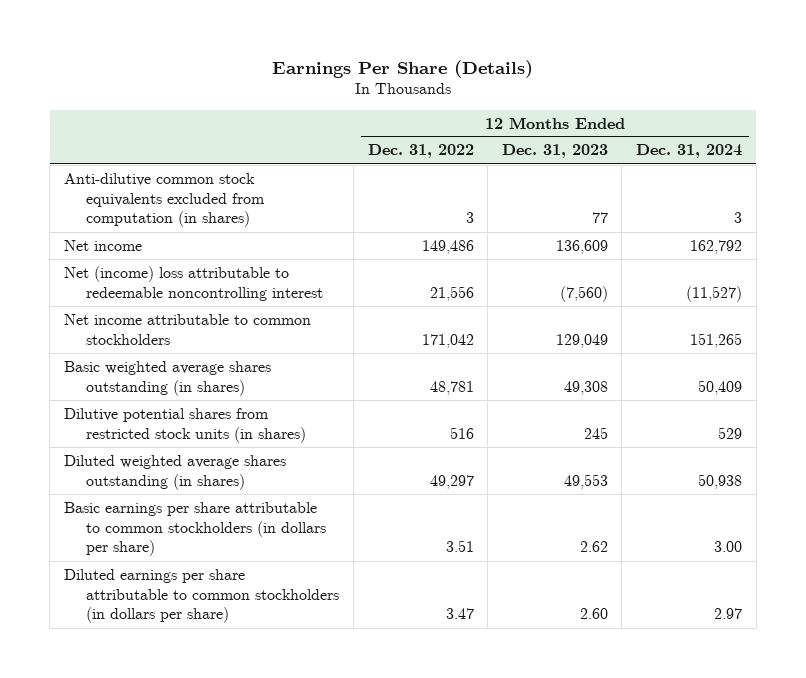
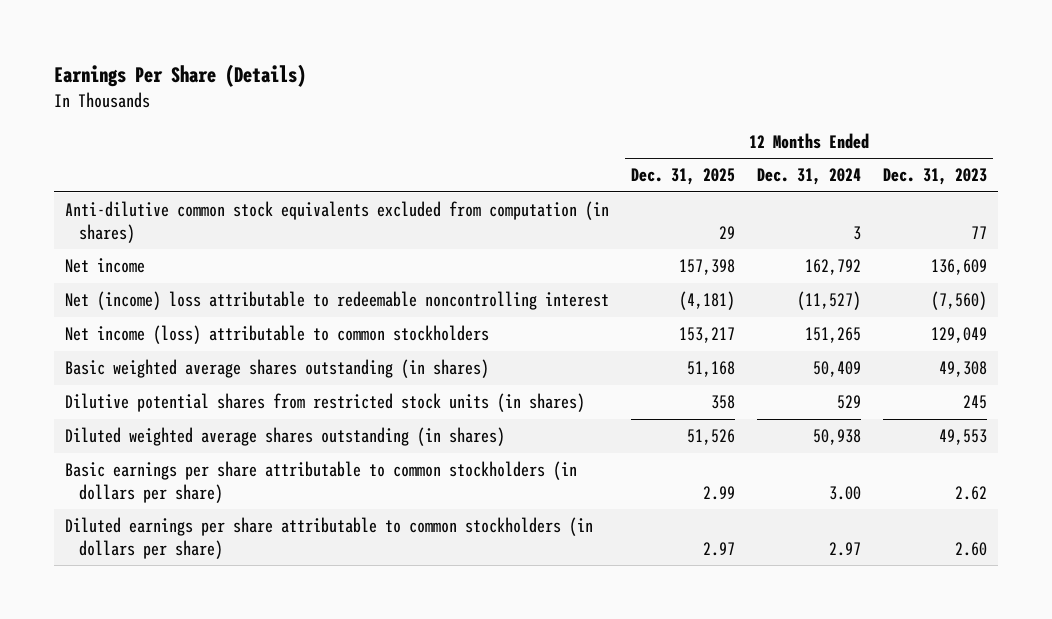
- | 12 Months Ended Dec. 31, 2022 | 12 Months Ended Dec. 31, 2023 | 12 Months Ended Dec. 31, 2024
+ | 12 Months Ended Dec. 31, 2025 | 12 Months Ended Dec. 31, 2024 | 12 Months Ended Dec. 31, 2023
- Net income attributable to common stockholders | 171,042 | 129,049 | 151,265
+ Net income (loss) attributable to common stockholders | 153,217 | 151,265 | 129,049

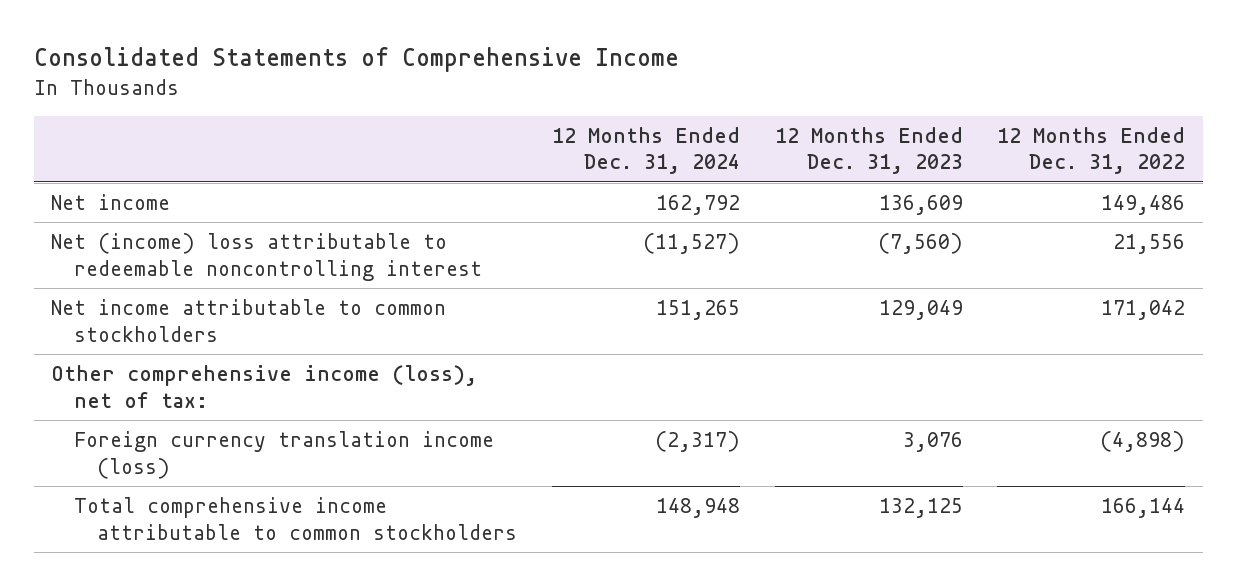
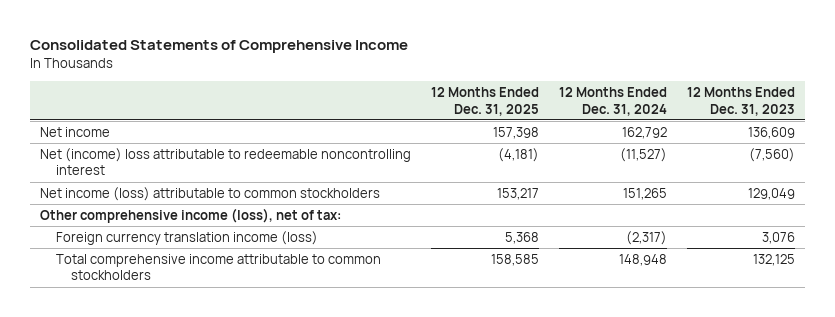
- | 12 Months Ended Dec. 31, 2024 | 12 Months Ended Dec. 31, 2023 | 12 Months Ended Dec. 31, 2022
+ | 12 Months Ended Dec. 31, 2025 | 12 Months Ended Dec. 31, 2024 | 12 Months Ended Dec. 31, 2023
- Net income attributable to common stockholders | 151,265 | 129,049 | 171,042
+ Net income (loss) attributable to common stockholders | 153,217 | 151,265 | 129,049

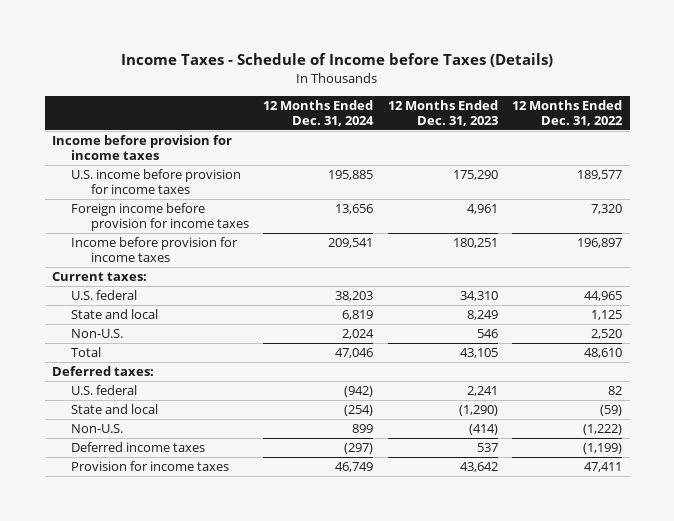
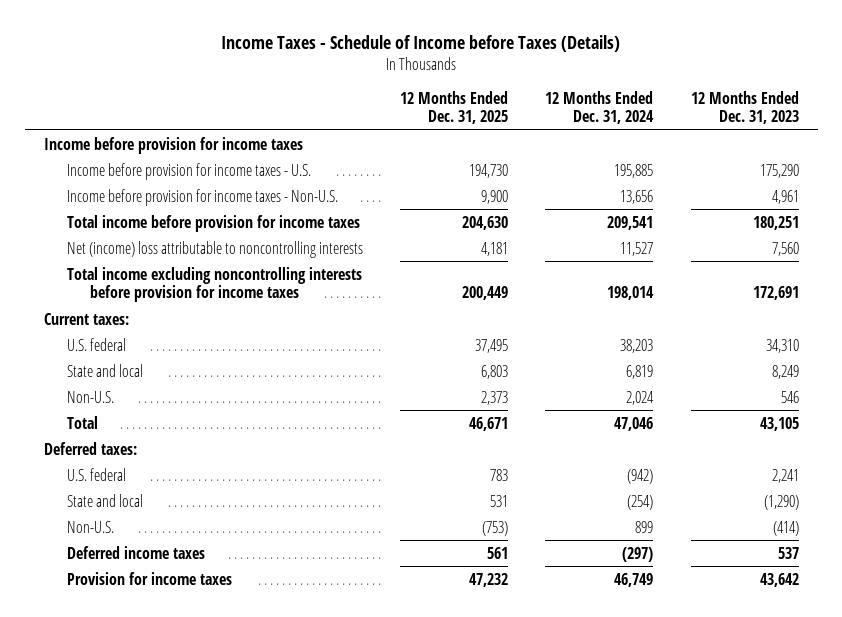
- | 12 Months Ended Dec. 31, 2024 | 12 Months Ended Dec. 31, 2023 | 12 Months Ended Dec. 31, 2022
+ | 12 Months Ended Dec. 31, 2025 | 12 Months Ended Dec. 31, 2024 | 12 Months Ended Dec. 31, 2023
- U.S. income before provision for income taxes | 195,885 | 175,290 | 189,577
- Foreign income before provision for income taxes | 13,656 | 4,961 | 7,320
- Income before provision for income taxes | 209,541 | 180,251 | 196,897
+ Income before provision for income taxes - U.S. | 194,730 | 195,885 | 175,290
+ Income before provision for income taxes - Non-U.S. | 9,900 | 13,656 | 4,961
+ Total income before provision for income taxes | 204,630 | 209,541 | 180,251
+ Net (income) loss attributable to noncontrolling interests | 4,181 | 11,527 | 7,560
+ Total income excluding noncontrolling interests before provision for income taxes | 200,449 | 198,014 | 172,691

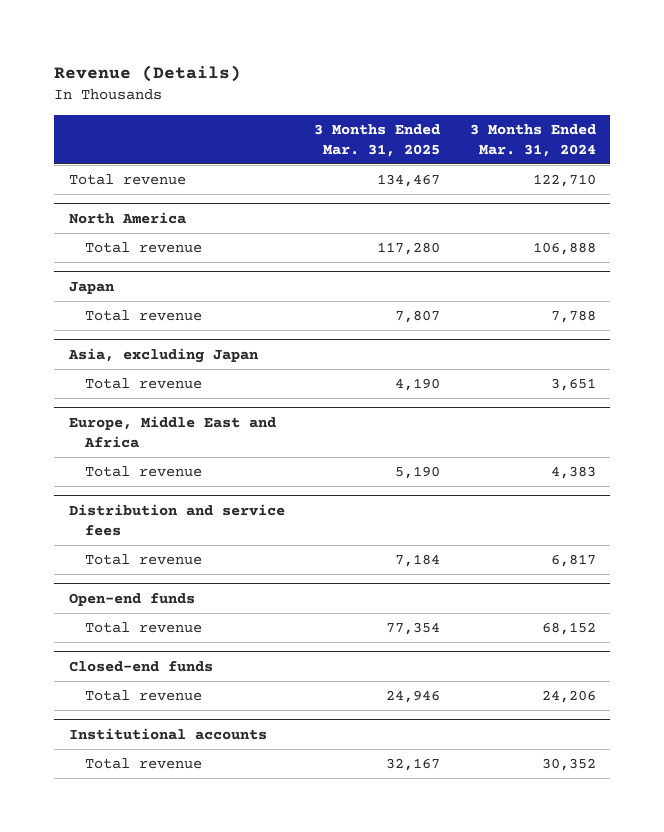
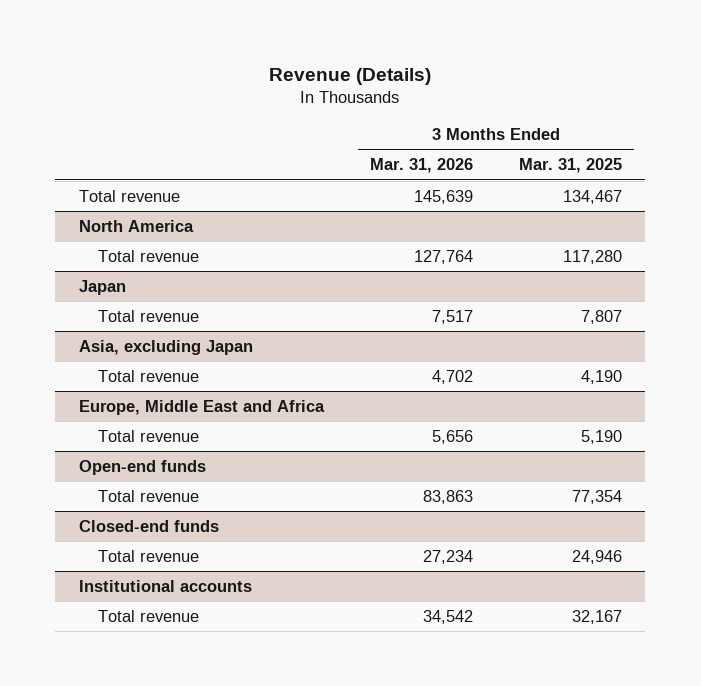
- | 3 Months Ended Mar. 31, 2025 | 3 Months Ended Mar. 31, 2024
+ | 3 Months Ended Mar. 31, 2026 | 3 Months Ended Mar. 31, 2025
- Distribution and service fees
- Total revenue | 7,184 | 6,817

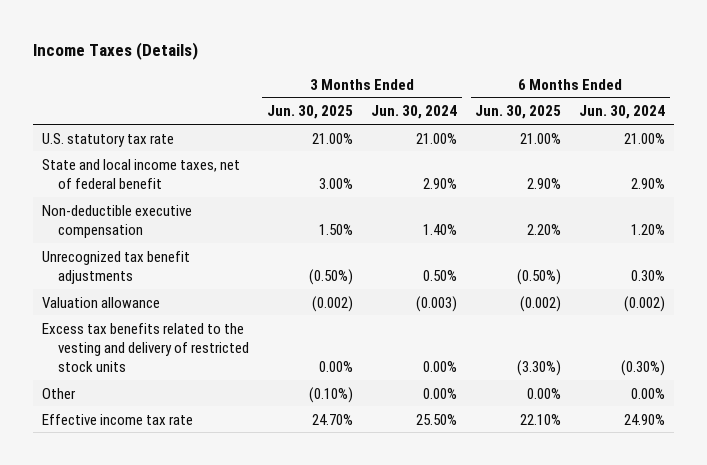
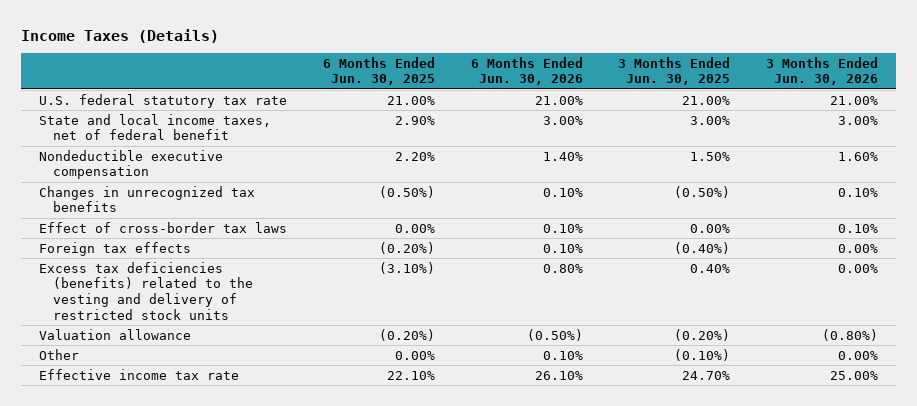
- | 3 Months Ended Jun. 30, 2025 | 3 Months Ended Jun. 30, 2024 | 6 Months Ended Jun. 30, 2025 | 6 Months Ended Jun. 30, 2024
+ | 6 Months Ended Jun. 30, 2025 | 6 Months Ended Jun. 30, 2026 | 3 Months Ended Jun. 30, 2025 | 3 Months Ended Jun. 30, 2026
- U.S. statutory tax rate | 21.00% | 21.00% | 21.00% | 21.00%
+ U.S. federal statutory tax rate | 21.00% | 21.00% | 21.00% | 21.00%
- Non-deductible executive compensation | 1.50% | 1.40% | 2.20% | 1.20%
- Unrecognized tax benefit adjustments | (0.50%) | 0.50% | (0.50%) | 0.30%
- Valuation allowance | (0.002) | (0.003) | (0.002) | (0.002)
- Excess tax benefits related to the vesting and delivery of restricted stock units | 0.00% | 0.00% | (3.30%) | (0.30%)
+ Nondeductible executive compensation | 2.20% | 1.40% | 1.50% | 1.60%
+ Changes in unrecognized tax benefits | (0.50%) | 0.10% | (0.50%) | 0.10%
+ Effect of cross-border tax laws | 0.00% | 0.10% | 0.00% | 0.10%
+ Foreign tax effects | (0.20%) | 0.10% | (0.40%) | 0.00%
+ Excess tax deficiencies (benefits) related to the vesting and delivery of restricted stock units | (3.10%) | 0.80% | 0.40% | 0.00%
+ Valuation allowance | (0.20%) | (0.50%) | (0.20%) | (0.80%)

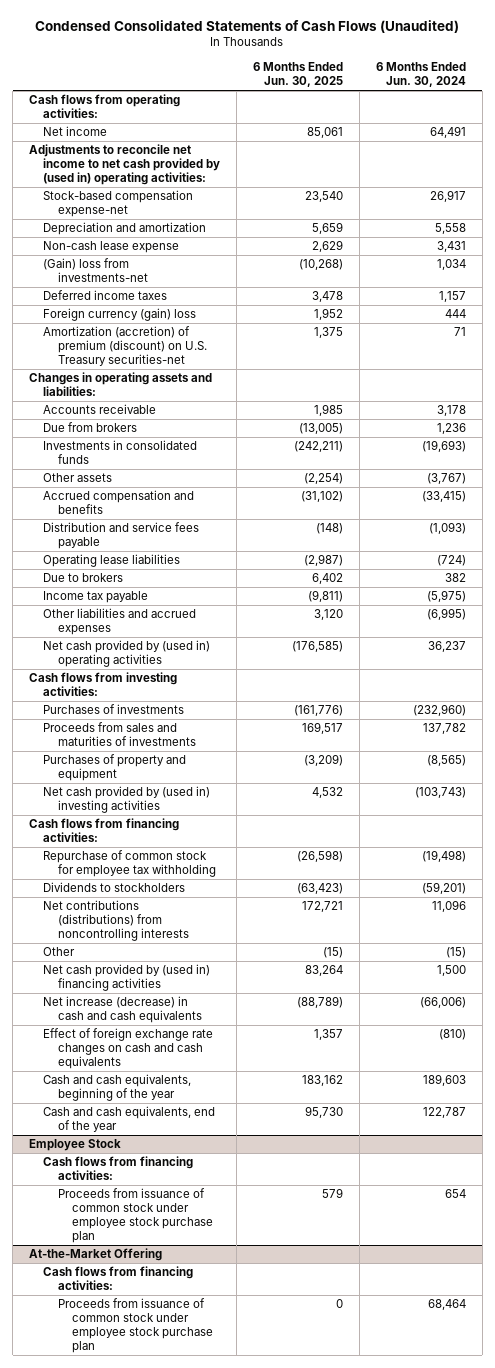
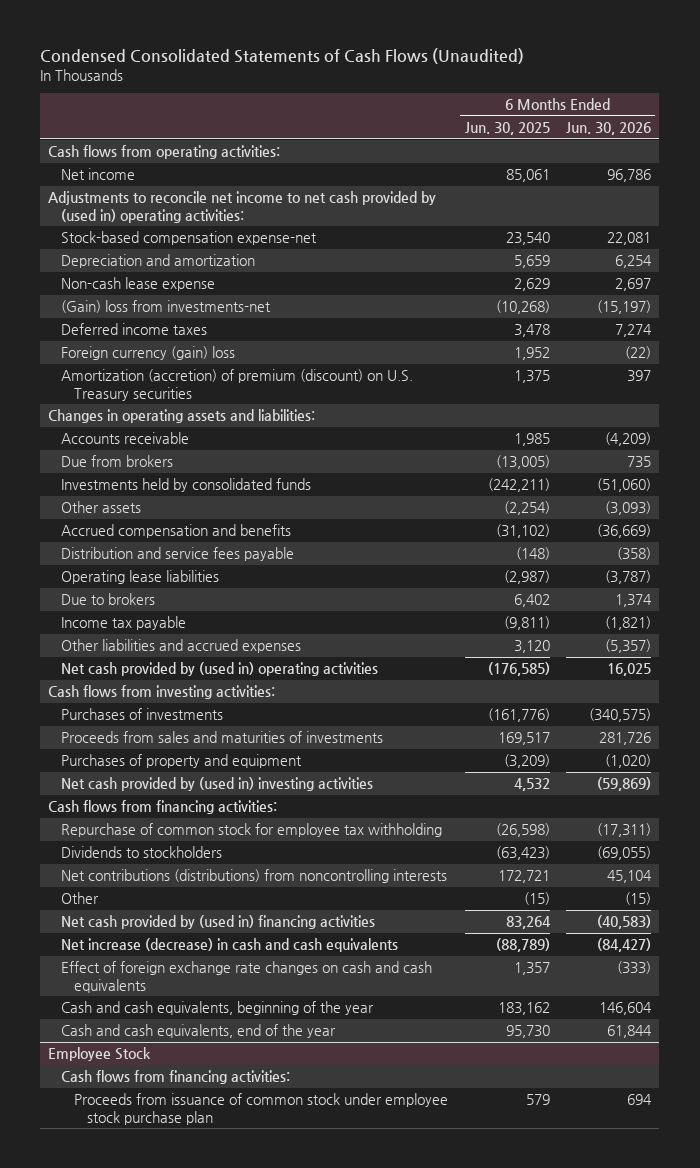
- | 6 Months Ended Jun. 30, 2025 | 6 Months Ended Jun. 30, 2024
+ | 6 Months Ended Jun. 30, 2025 | 6 Months Ended Jun. 30, 2026
- Amortization (accretion) of premium (discount) on U.S. Treasury securities-net | 1,375 | 71
+ Amortization (accretion) of premium (discount) on U.S. Treasury securities | 1,375 | 397
- Investments in consolidated funds | (242,211) | (19,693)
+ Investments held by consolidated funds | (242,211) | (51,060)
- At-the-Market Offering
- Cash flows from financing activities:
- Proceeds from issuance of common stock under employee stock purchase plan | 0 | 68,464

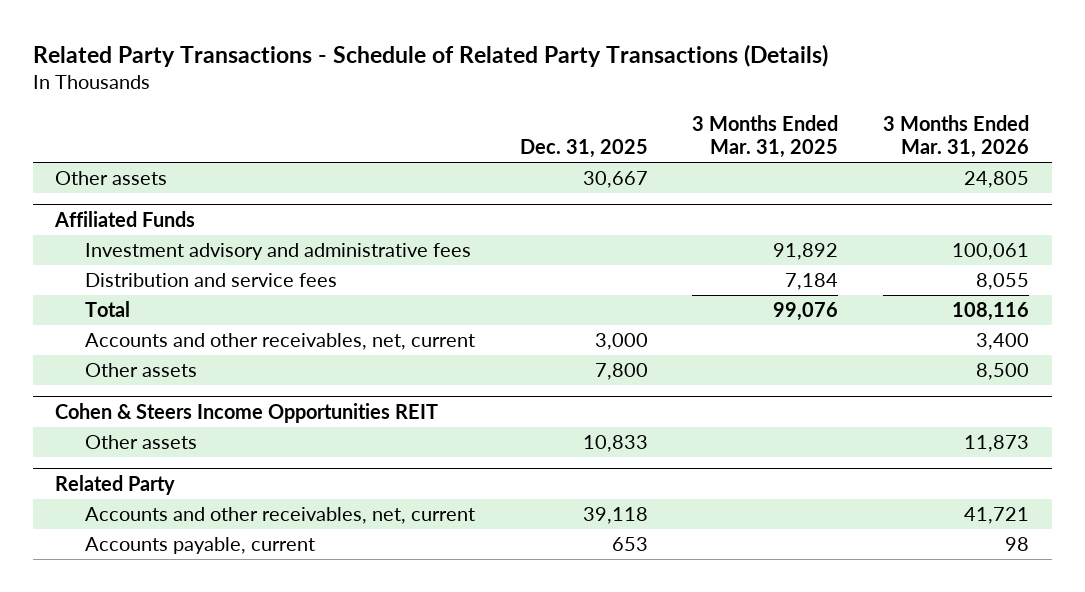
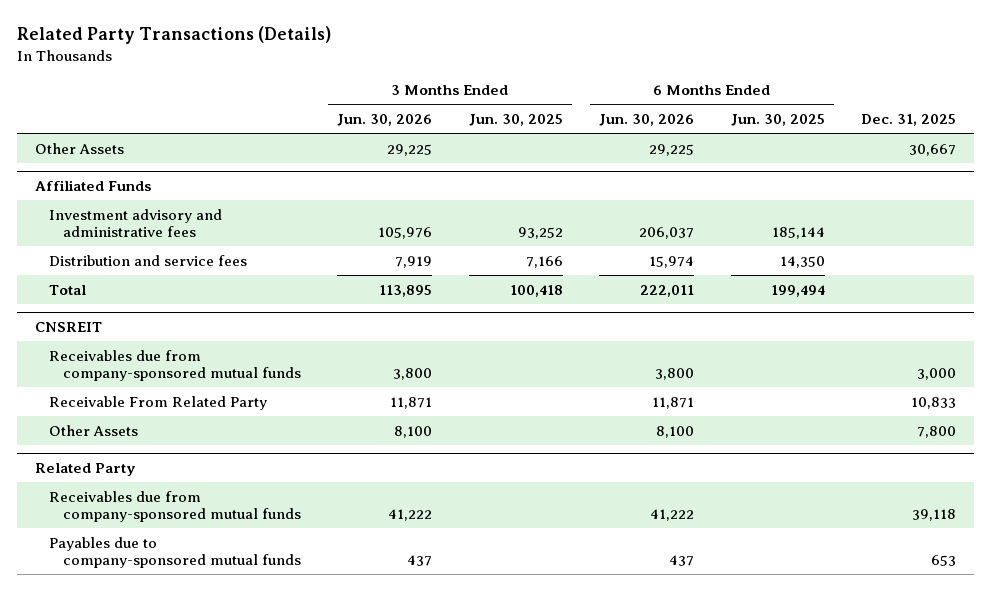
- Related Party Transactions - Schedule of Related Party Transactions (Details)
+ Related Party Transactions (Details)
- | Dec. 31, 2025 | 3 Months Ended Mar. 31, 2025 | 3 Months Ended Mar. 31, 2026
+ | 3 Months Ended Jun. 30, 2026 | 3 Months Ended Jun. 30, 2025 | 6 Months Ended Jun. 30, 2026 | 6 Months Ended Jun. 30, 2025 | Dec. 31, 2025
- Other assets | 30,667 | | 24,805
+ Other Assets | 29,225 | | 29,225 | | 30,667
@ Affiliated Funds
- Accounts and other receivables, net, current | 3,000 | | 3,400
- Other assets | 7,800 | | 8,500
- Cohen & Steers Income Opportunities REIT
- Other assets | 10,833 | | 11,873
+ CNSREIT
+ Receivables due from company-sponsored mutual funds | 3,800 | | 3,800 | | 3,000
+ Receivable From Related Party | 11,871 | | 11,871 | | 10,833
+ Other Assets | 8,100 | | 8,100 | | 7,800
@ Related Party
- Accounts and other receivables, net, current | 39,118 | | 41,721
- Accounts payable, current | 653 | | 98
+ Receivables due from company-sponsored mutual funds | 41,222 | | 41,222 | | 39,118
+ Payables due to company-sponsored mutual funds | 437 | | 437 | | 653

